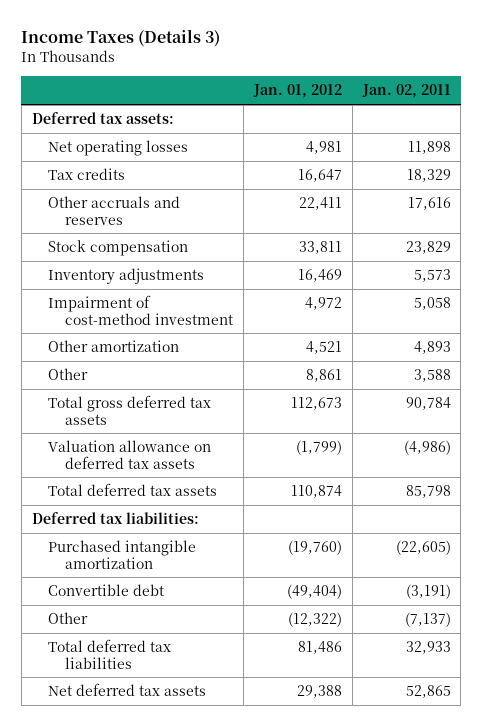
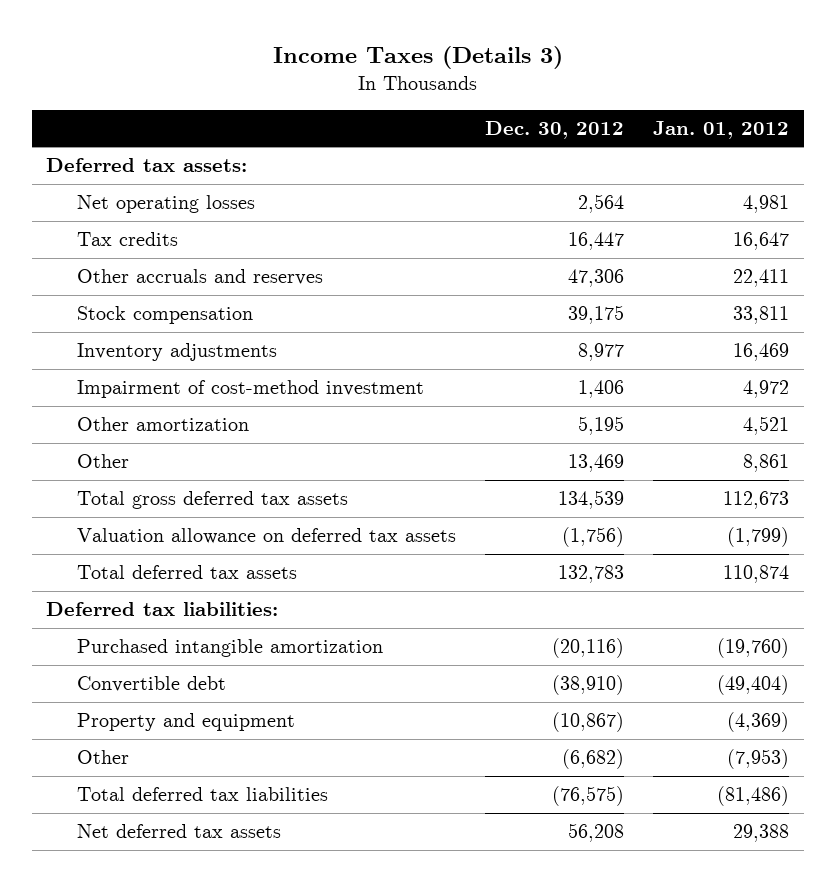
- | Jan. 01, 2012 | Jan. 02, 2011
+ | Dec. 30, 2012 | Jan. 01, 2012
- Other | (12,322) | (7,137)
- Total deferred tax liabilities | 81,486 | 32,933
+ Property and equipment | (10,867) | (4,369)
+ Other | (6,682) | (7,953)
+ Total deferred tax liabilities | (76,575) | (81,486)

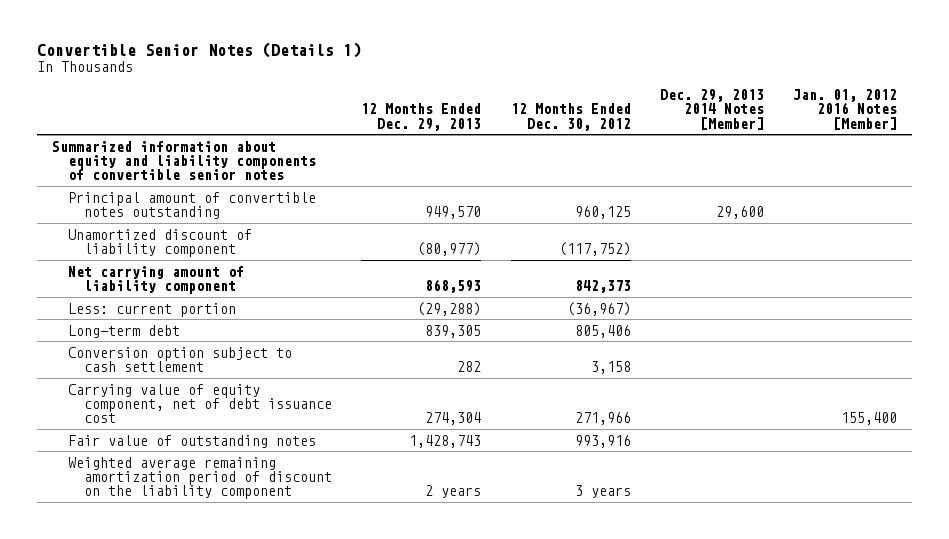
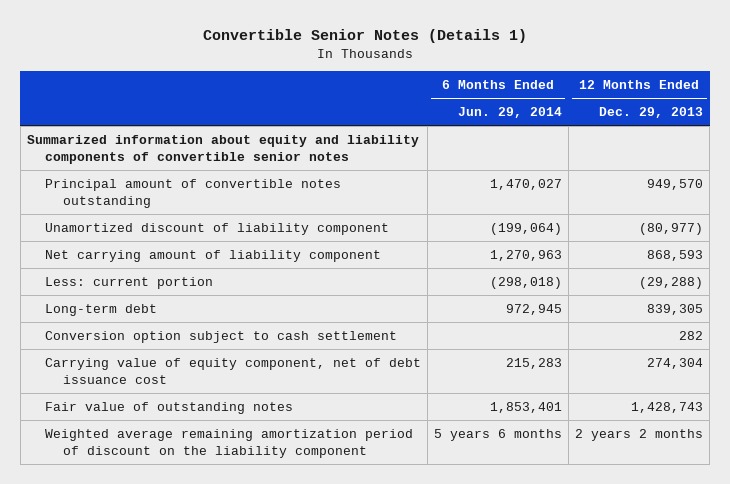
- | 12 Months Ended Dec. 29, 2013 | 12 Months Ended Dec. 30, 2012 | Dec. 29, 2013 2014 Notes [Member] | Jan. 01, 2012 2016 Notes [Member]
+ | 6 Months Ended Jun. 29, 2014 | 12 Months Ended Dec. 29, 2013
- Weighted average remaining amortization period of discount on the liability component | 2 years | 3 years | |
+ Weighted average remaining amortization period of discount on the liability component | 5 years 6 months | 2 years 2 months

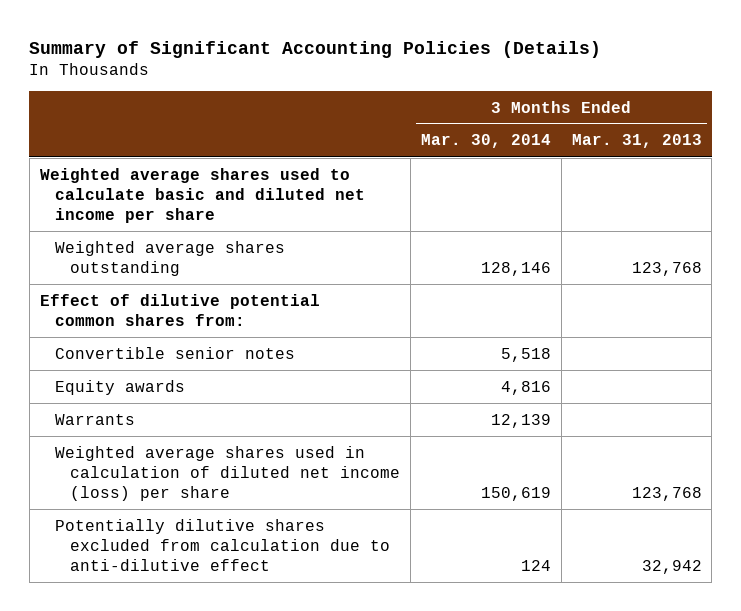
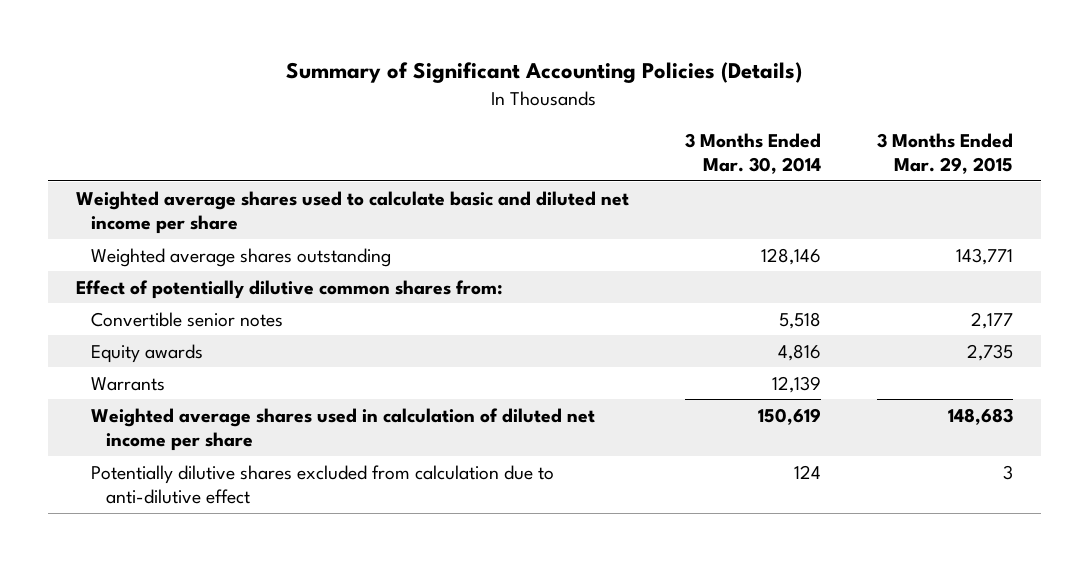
- | 3 Months Ended Mar. 30, 2014 | 3 Months Ended Mar. 31, 2013
+ | 3 Months Ended Mar. 30, 2014 | 3 Months Ended Mar. 29, 2015
- Effect of dilutive potential common shares from:
+ Effect of potentially dilutive common shares from:
- Weighted average shares used in calculation of diluted net income (loss) per share | 150,619 | 123,768
+ Weighted average shares used in calculation of diluted net income per share | 150,619 | 148,683

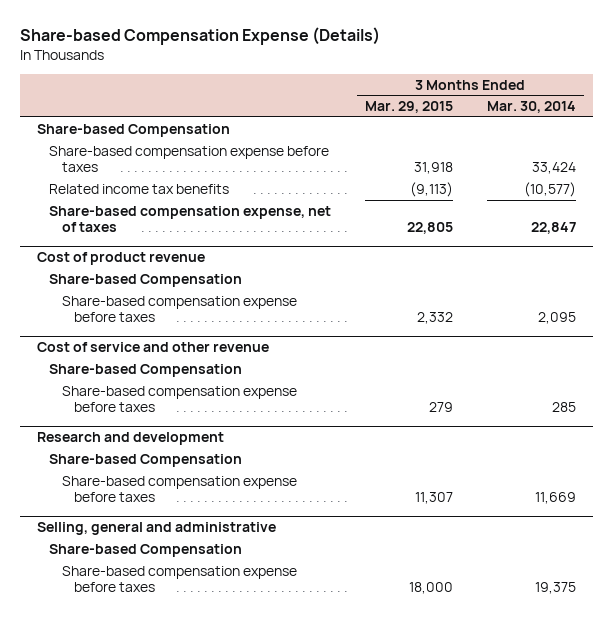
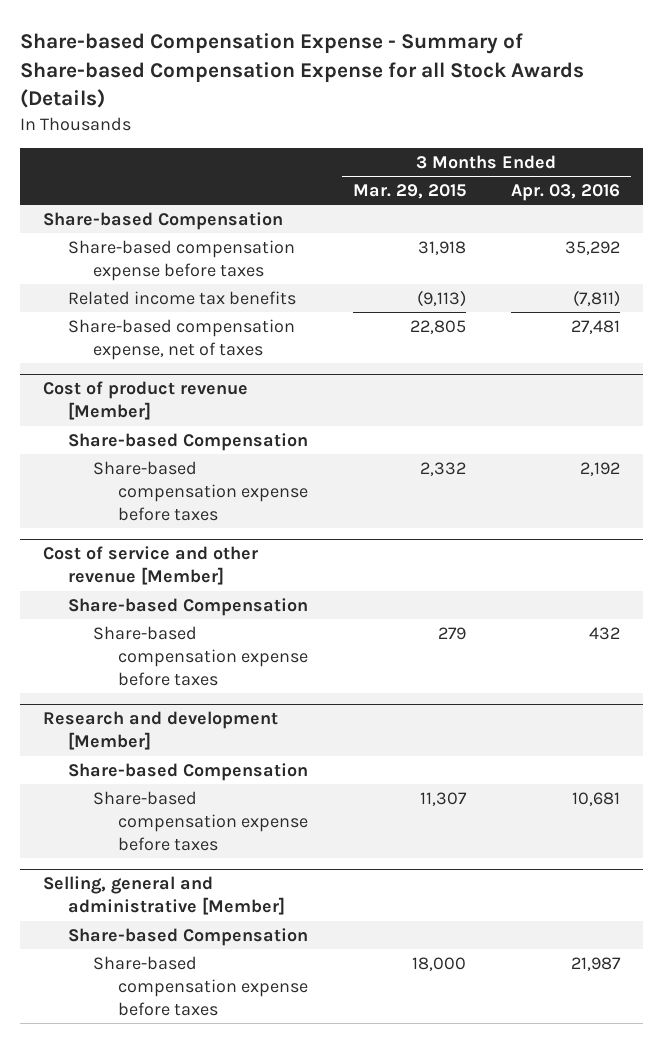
- Share-based Compensation Expense (Details)
+ Share-based Compensation Expense - Summary of Share-based Compensation Expense for all Stock Awards (Details)
- | 3 Months Ended Mar. 29, 2015 | 3 Months Ended Mar. 30, 2014
+ | 3 Months Ended Mar. 29, 2015 | 3 Months Ended Apr. 03, 2016
- Cost of product revenue
+ Cost of product revenue [Member]
- Cost of service and other revenue
+ Cost of service and other revenue [Member]
- Research and development
+ Research and development [Member]
- Selling, general and administrative
+ Selling, general and administrative [Member]

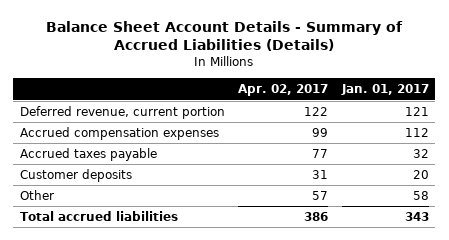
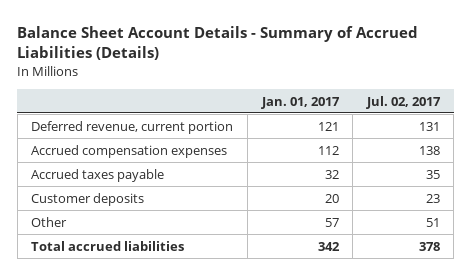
- | Apr. 02, 2017 | Jan. 01, 2017
+ | Jan. 01, 2017 | Jul. 02, 2017
- Other | 57 | 58
- Total accrued liabilities | 386 | 343
+ Other | 57 | 51
+ Total accrued liabilities | 342 | 378

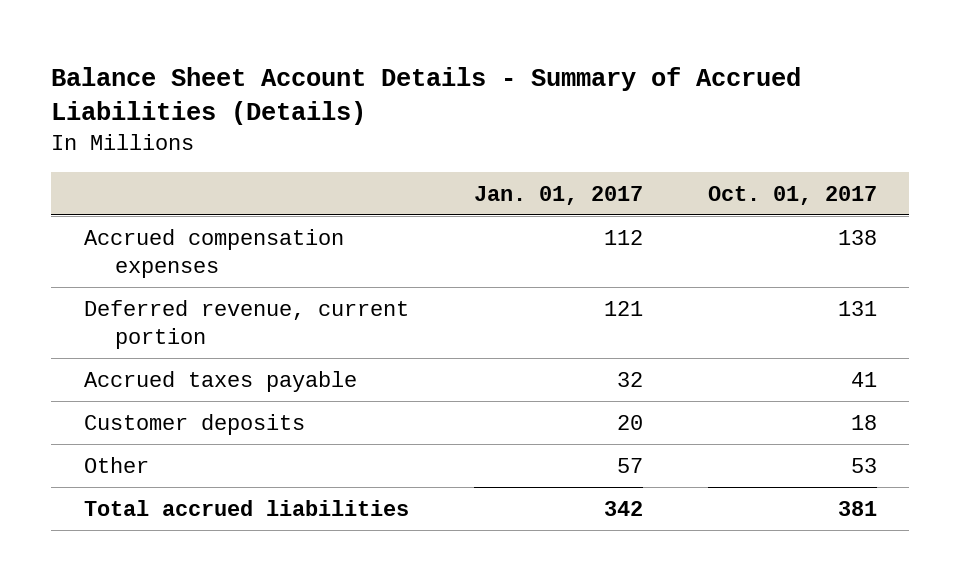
- | Jan. 01, 2017 | Jul. 02, 2017
+ | Jan. 01, 2017 | Oct. 01, 2017
moved down: Deferred revenue, current portion | 121 | 131

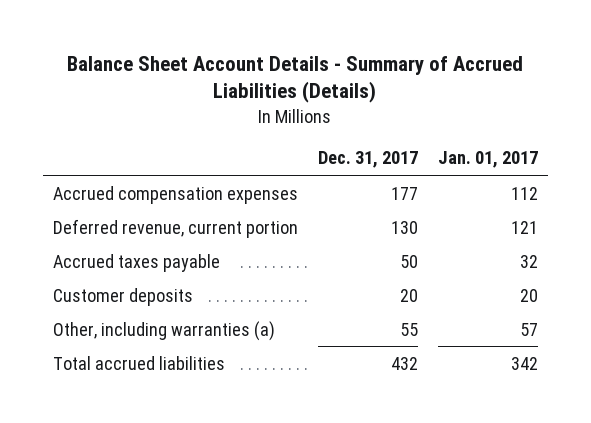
- | Jan. 01, 2017 | Oct. 01, 2017
+ | Dec. 31, 2017 | Jan. 01, 2017
- Other | 57 | 53
+ Other, including warranties (a) | 55 | 57

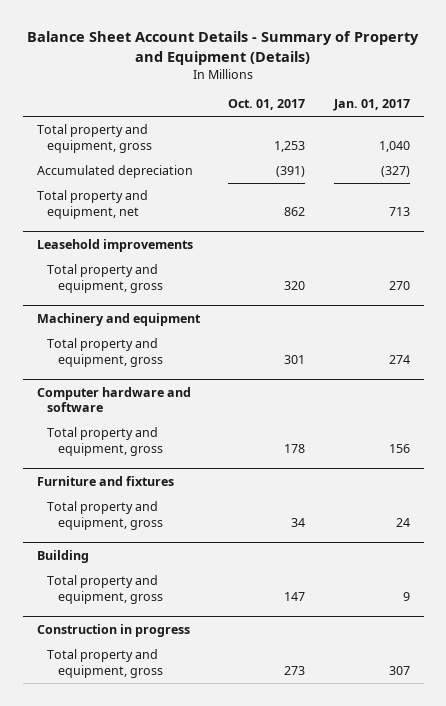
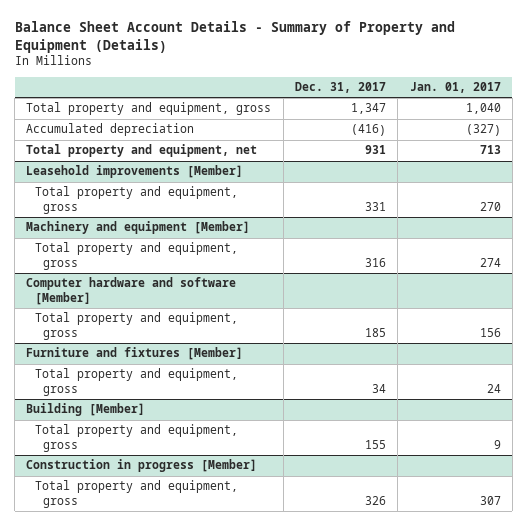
- | Oct. 01, 2017 | Jan. 01, 2017
+ | Dec. 31, 2017 | Jan. 01, 2017
- Leasehold improvements
+ Leasehold improvements [Member]
- Machinery and equipment
+ Machinery and equipment [Member]
- Computer hardware and software
+ Computer hardware and software [Member]
- Furniture and fixtures
+ Furniture and fixtures [Member]
- Building
+ Building [Member]
- Construction in progress
+ Construction in progress [Member]

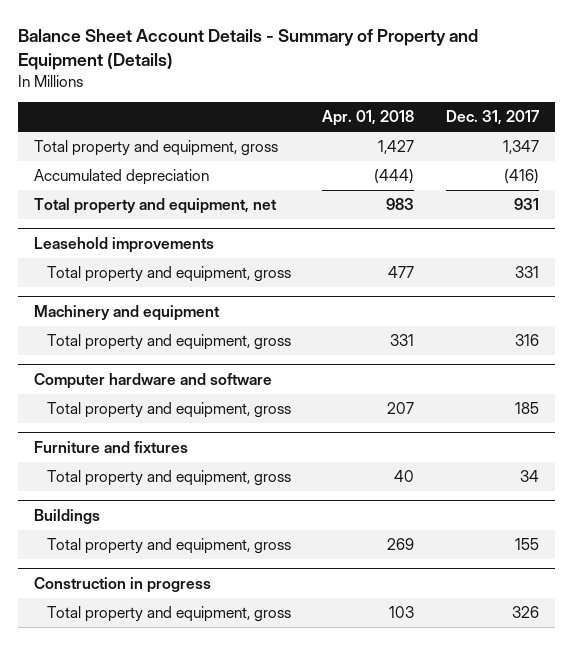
- | Dec. 31, 2017 | Jan. 01, 2017
+ | Apr. 01, 2018 | Dec. 31, 2017
- Leasehold improvements [Member]
+ Leasehold improvements
- Machinery and equipment [Member]
+ Machinery and equipment
- Computer hardware and software [Member]
+ Computer hardware and software
- Furniture and fixtures [Member]
+ Furniture and fixtures
- Building [Member]
+ Buildings
- Construction in progress [Member]
+ Construction in progress

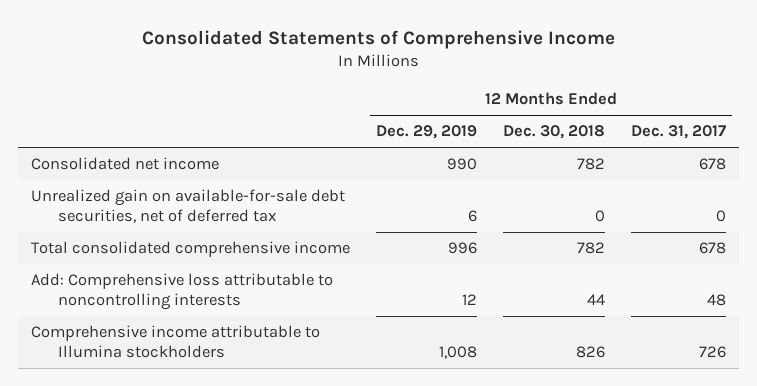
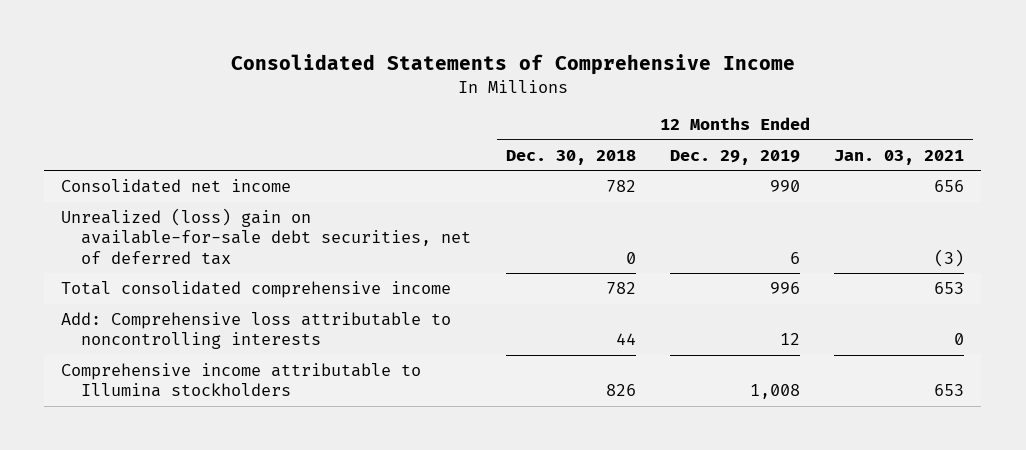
- | 12 Months Ended Dec. 29, 2019 | 12 Months Ended Dec. 30, 2018 | 12 Months Ended Dec. 31, 2017
+ | 12 Months Ended Dec. 30, 2018 | 12 Months Ended Dec. 29, 2019 | 12 Months Ended Jan. 03, 2021
- Unrealized gain on available-for-sale debt securities, net of deferred tax | 6 | 0 | 0
+ Unrealized (loss) gain on available-for-sale debt securities, net of deferred tax | 0 | 6 | (3)

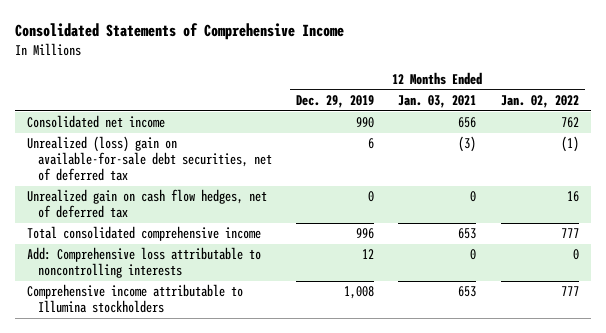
- | 12 Months Ended Dec. 30, 2018 | 12 Months Ended Dec. 29, 2019 | 12 Months Ended Jan. 03, 2021
+ | 12 Months Ended Dec. 29, 2019 | 12 Months Ended Jan. 03, 2021 | 12 Months Ended Jan. 02, 2022
+ Unrealized gain on cash flow hedges, net of deferred tax | 0 | 0 | 16

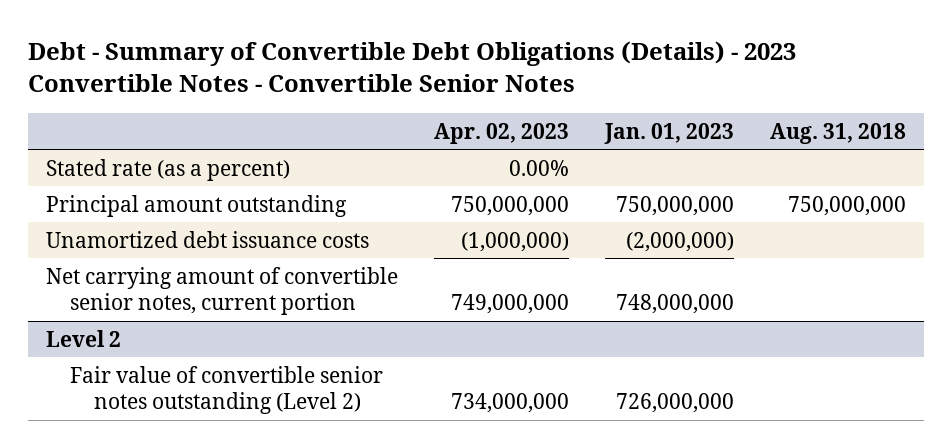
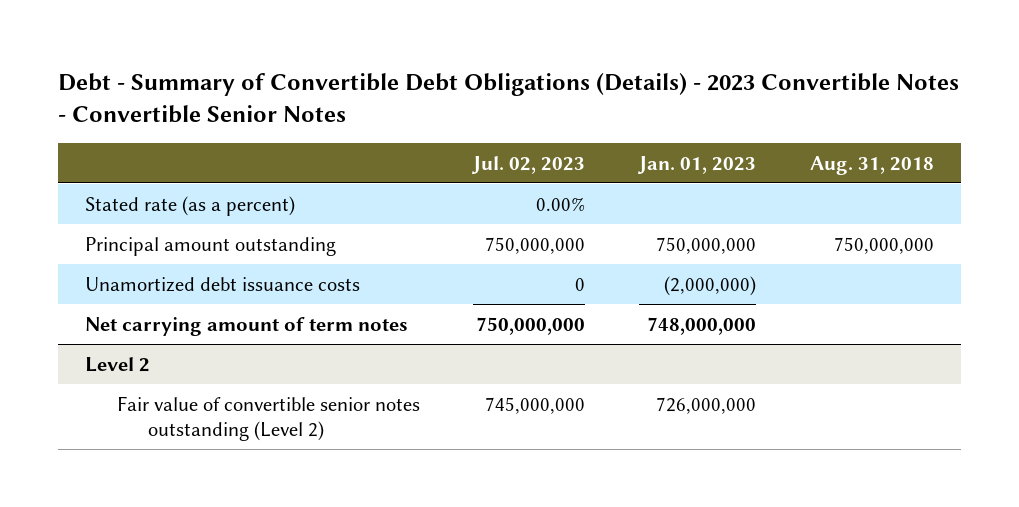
- | Apr. 02, 2023 | Jan. 01, 2023 | Aug. 31, 2018
+ | Jul. 02, 2023 | Jan. 01, 2023 | Aug. 31, 2018
- Net carrying amount of convertible senior notes, current portion | 749,000,000 | 748,000,000 |
+ Net carrying amount of term notes | 750,000,000 | 748,000,000 |

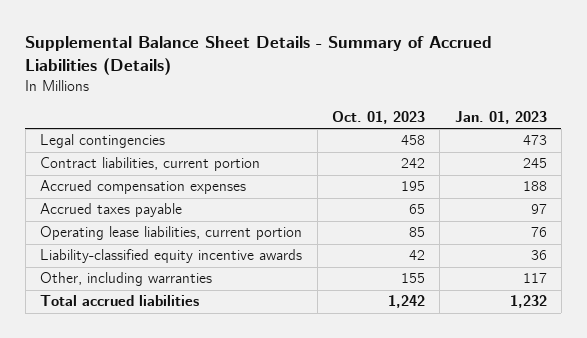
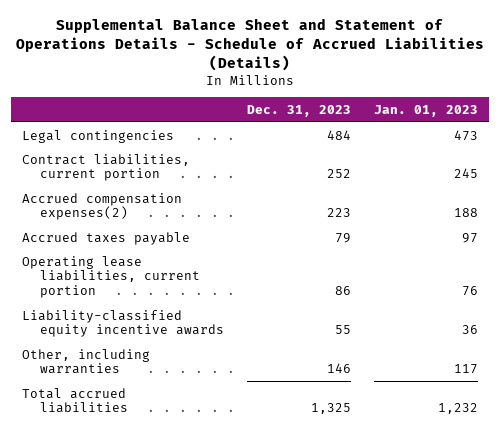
- Supplemental Balance Sheet Details - Summary of Accrued Liabilities (Details)
+ Supplemental Balance Sheet and Statement of Operations Details - Schedule of Accrued Liabilities (Details)
- | Oct. 01, 2023 | Jan. 01, 2023
+ | Dec. 31, 2023 | Jan. 01, 2023
- Accrued compensation expenses | 195 | 188
+ Accrued compensation expenses(2) | 223 | 188

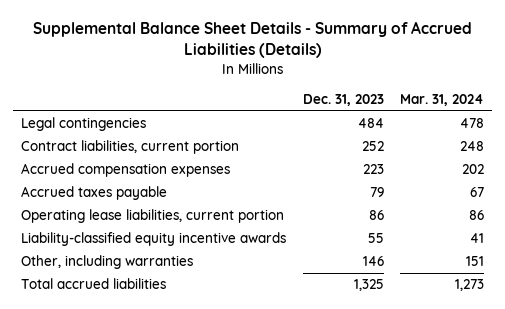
- Supplemental Balance Sheet and Statement of Operations Details - Schedule of Accrued Liabilities (Details)
+ Supplemental Balance Sheet Details - Summary of Accrued Liabilities (Details)
- | Dec. 31, 2023 | Jan. 01, 2023
+ | Dec. 31, 2023 | Mar. 31, 2024
- Accrued compensation expenses(2) | 223 | 188
+ Accrued compensation expenses | 223 | 202

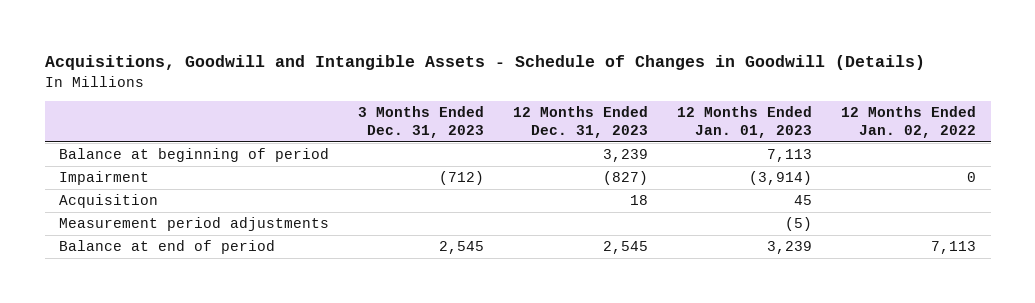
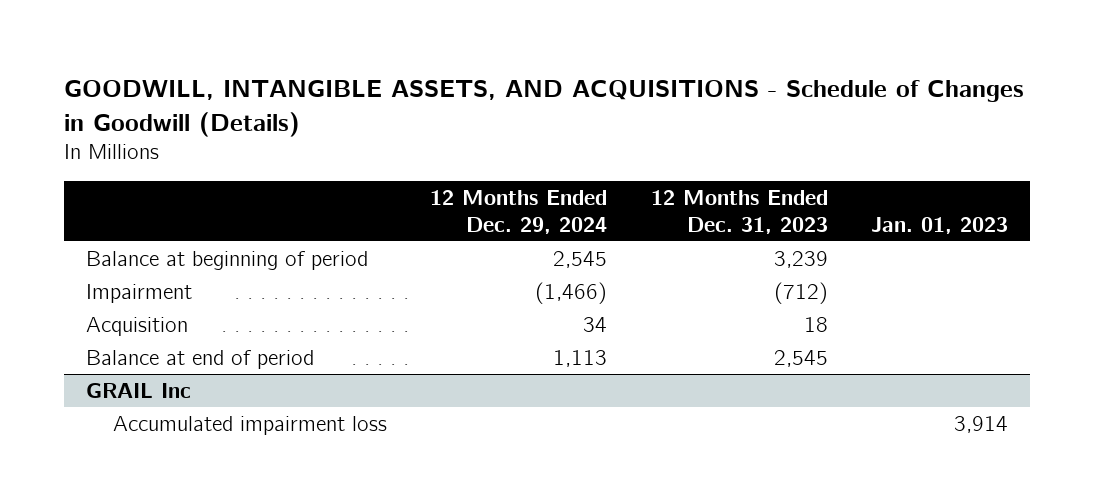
- Acquisitions, Goodwill and Intangible Assets - Schedule of Changes in Goodwill (Details)
+ GOODWILL, INTANGIBLE ASSETS, AND ACQUISITIONS - Schedule of Changes in Goodwill (Details)
- | 3 Months Ended Dec. 31, 2023 | 12 Months Ended Dec. 31, 2023 | 12 Months Ended Jan. 01, 2023 | 12 Months Ended Jan. 02, 2022
+ | 12 Months Ended Dec. 29, 2024 | 12 Months Ended Dec. 31, 2023 | Jan. 01, 2023
- Impairment | (712) | (827) | (3,914) | 0
+ Impairment | (1,466) | (712) |
- Measurement period adjustments | | | (5) |
+ GRAIL Inc
+ Accumulated impairment loss | | | 3,914

